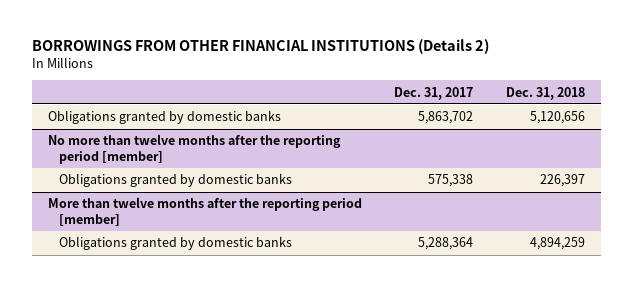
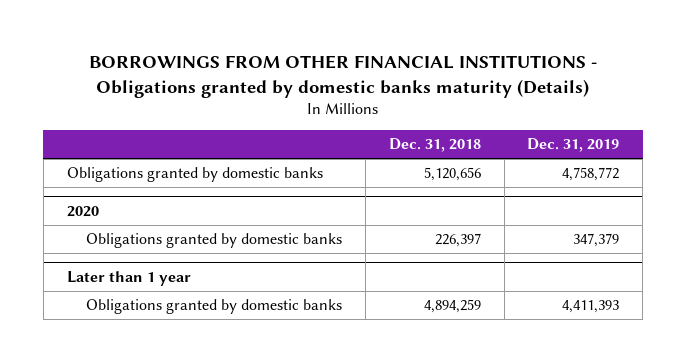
- BORROWINGS FROM OTHER FINANCIAL INSTITUTIONS (Details 2)
+ BORROWINGS FROM OTHER FINANCIAL INSTITUTIONS - Obligations granted by domestic banks maturity (Details)
- | Dec. 31, 2017 | Dec. 31, 2018
+ | Dec. 31, 2018 | Dec. 31, 2019
- No more than twelve months after the reporting period [member]
+ 2020
- More than twelve months after the reporting period [member]
+ Later than 1 year

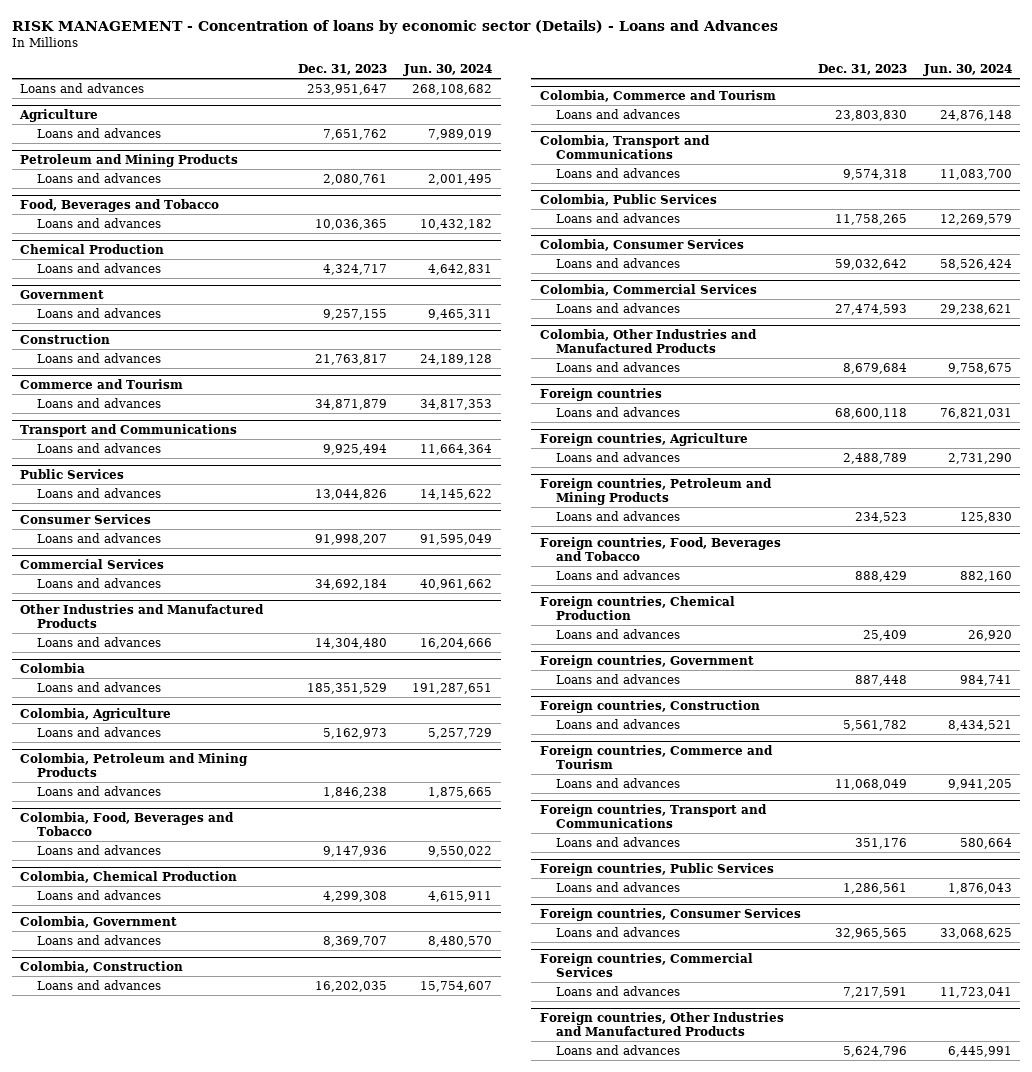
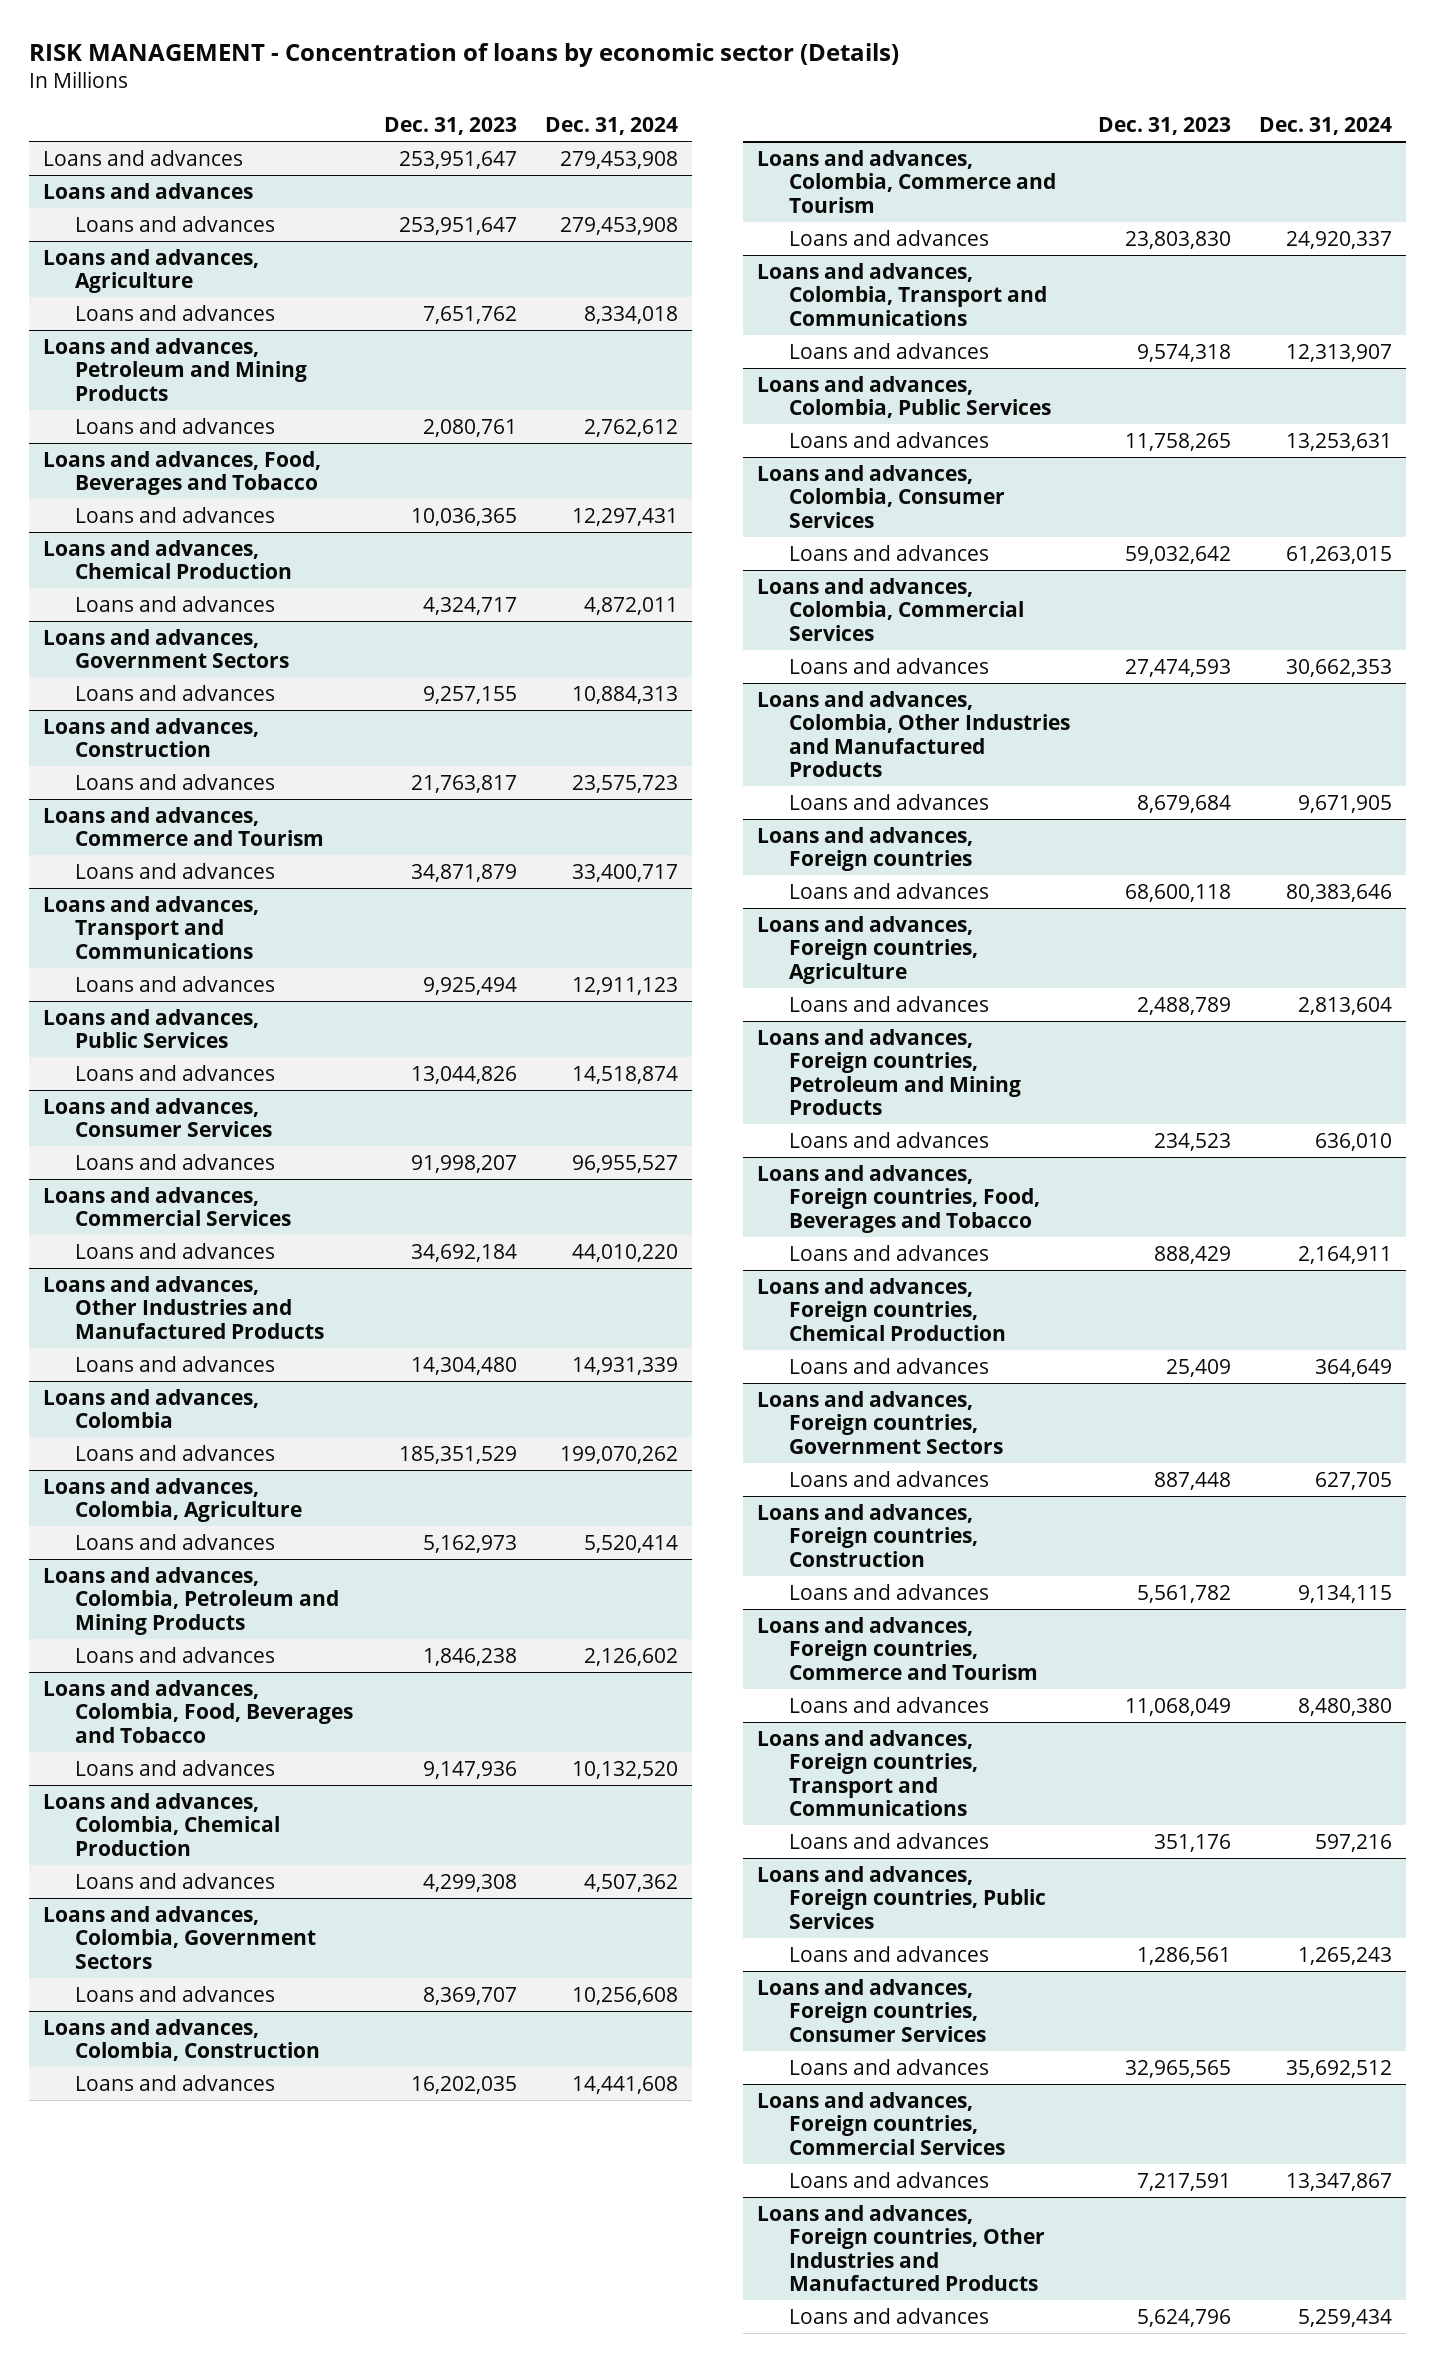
- RISK MANAGEMENT - Concentration of loans by economic sector (Details) - Loans and Advances
+ RISK MANAGEMENT - Concentration of loans by economic sector (Details)
- | Dec. 31, 2023 | Jun. 30, 2024
+ | Dec. 31, 2023 | Dec. 31, 2024
- Agriculture
+ Loans and advances
+ Loans and advances | 253,951,647 | 279,453,908
+ Loans and advances, Agriculture
- Petroleum and Mining Products
+ Loans and advances, Petroleum and Mining Products
- Food, Beverages and Tobacco
+ Loans and advances, Food, Beverages and Tobacco
- Chemical Production
+ Loans and advances, Chemical Production
- Government
+ Loans and advances, Government Sectors
- Construction
+ Loans and advances, Construction
- Commerce and Tourism
+ Loans and advances, Commerce and Tourism
- Transport and Communications
+ Loans and advances, Transport and Communications
- Public Services
+ Loans and advances, Public Services
- Consumer Services
+ Loans and advances, Consumer Services
- Commercial Services
+ Loans and advances, Commercial Services
- Other Industries and Manufactured Products
+ Loans and advances, Other Industries and Manufactured Products
- Colombia
+ Loans and advances, Colombia
- Colombia, Agriculture
+ Loans and advances, Colombia, Agriculture
- Colombia, Petroleum and Mining Products
+ Loans and advances, Colombia, Petroleum and Mining Products
- Colombia, Food, Beverages and Tobacco
+ Loans and advances, Colombia, Food, Beverages and Tobacco
- Colombia, Chemical Production
+ Loans and advances, Colombia, Chemical Production
- Colombia, Government
+ Loans and advances, Colombia, Government Sectors
- Colombia, Construction
+ Loans and advances, Colombia, Construction
- Colombia, Commerce and Tourism
+ Loans and advances, Colombia, Commerce and Tourism
- Colombia, Transport and Communications
+ Loans and advances, Colombia, Transport and Communications
- Colombia, Public Services
+ Loans and advances, Colombia, Public Services
- Colombia, Consumer Services
+ Loans and advances, Colombia, Consumer Services
- Colombia, Commercial Services
+ Loans and advances, Colombia, Commercial Services
- Colombia, Other Industries and Manufactured Products
+ Loans and advances, Colombia, Other Industries and Manufactured Products
- Foreign countries
+ Loans and advances, Foreign countries
- Foreign countries, Agriculture
+ Loans and advances, Foreign countries, Agriculture
- Foreign countries, Petroleum and Mining Products
+ Loans and advances, Foreign countries, Petroleum and Mining Products
- Foreign countries, Food, Beverages and Tobacco
+ Loans and advances, Foreign countries, Food, Beverages and Tobacco
- Foreign countries, Chemical Production
+ Loans and advances, Foreign countries, Chemical Production
- Foreign countries, Government
+ Loans and advances, Foreign countries, Government Sectors
- Foreign countries, Construction
+ Loans and advances, Foreign countries, Construction
- Foreign countries, Commerce and Tourism
+ Loans and advances, Foreign countries, Commerce and Tourism
- Foreign countries, Transport and Communications
+ Loans and advances, Foreign countries, Transport and Communications
- Foreign countries, Public Services
+ Loans and advances, Foreign countries, Public Services
- Foreign countries, Consumer Services
+ Loans and advances, Foreign countries, Consumer Services
- Foreign countries, Commercial Services
+ Loans and advances, Foreign countries, Commercial Services
- Foreign countries, Other Industries and Manufactured Products
+ Loans and advances, Foreign countries, Other Industries and Manufactured Products

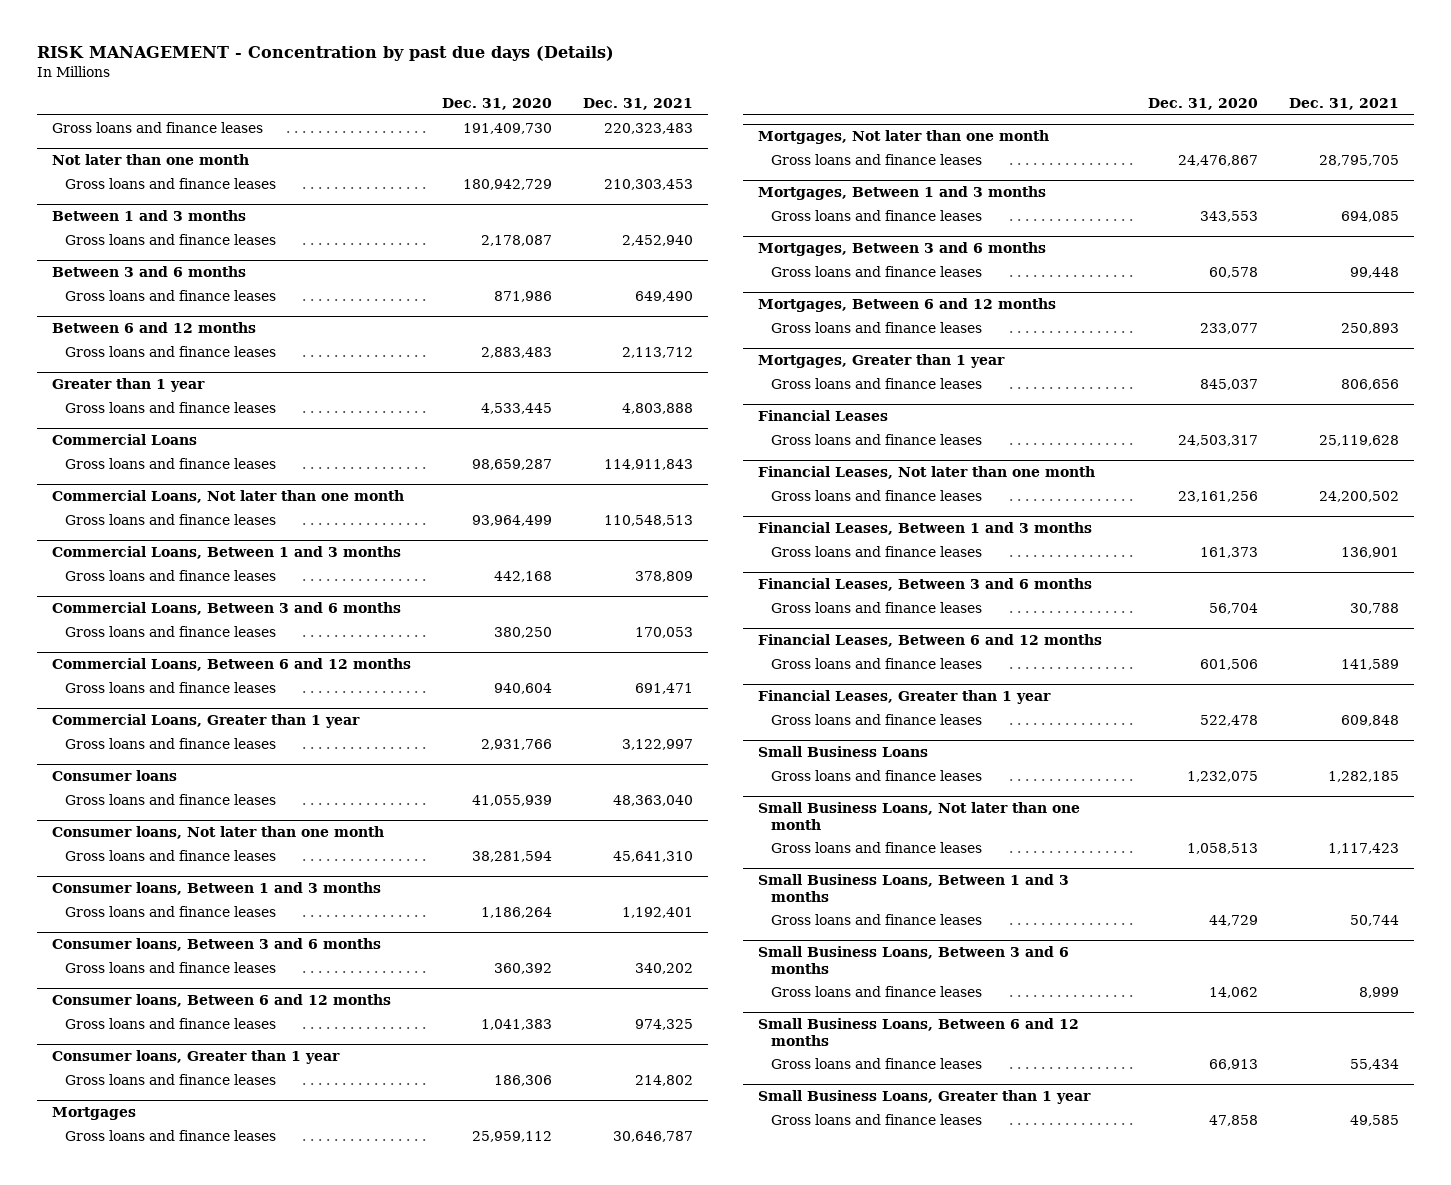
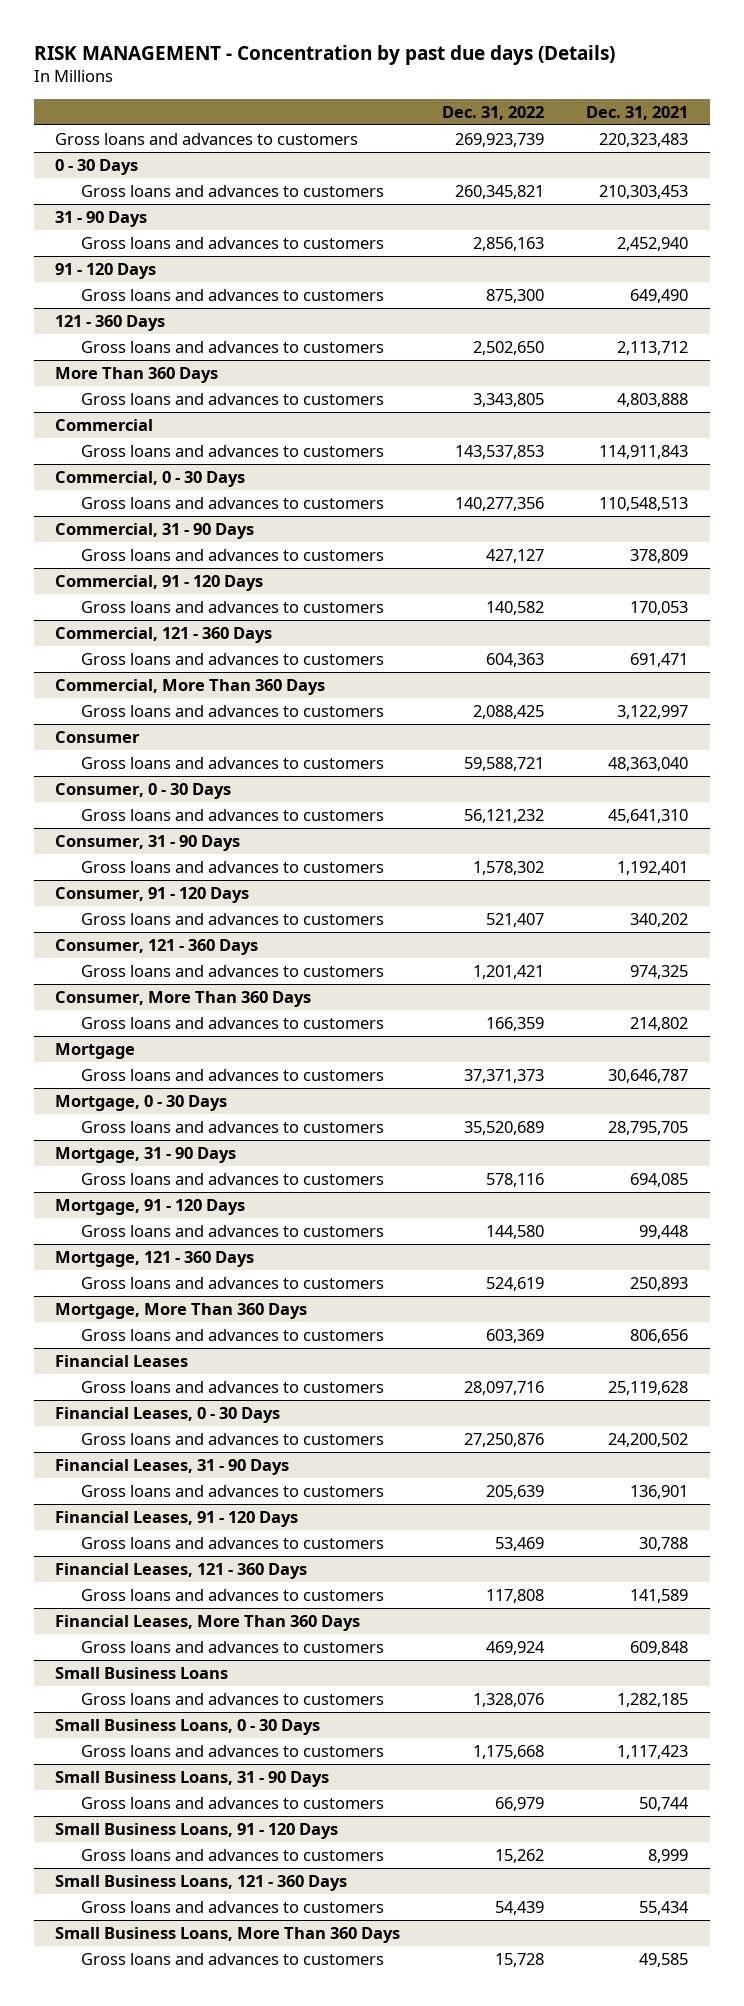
- | Dec. 31, 2020 | Dec. 31, 2021
+ | Dec. 31, 2022 | Dec. 31, 2021
- Gross loans and finance leases | 191,409,730 | 220,323,483
- Not later than one month
- Gross loans and finance leases | 180,942,729 | 210,303,453
- Between 1 and 3 months
- Gross loans and finance leases | 2,178,087 | 2,452,940
- Between 3 and 6 months
- Gross loans and finance leases | 871,986 | 649,490
- Between 6 and 12 months
- Gross loans and finance leases | 2,883,483 | 2,113,712
- Greater than 1 year
- Gross loans and finance leases | 4,533,445 | 4,803,888
- Commercial Loans
- Gross loans and finance leases | 98,659,287 | 114,911,843
- Commercial Loans, Not later than one month
- Gross loans and finance leases | 93,964,499 | 110,548,513
- Commercial Loans, Between 1 and 3 months
- Gross loans and finance leases | 442,168 | 378,809
- Commercial Loans, Between 3 and 6 months
- Gross loans and finance leases | 380,250 | 170,053
- Commercial Loans, Between 6 and 12 months
- Gross loans and finance leases | 940,604 | 691,471
- Commercial Loans, Greater than 1 year
- Gross loans and finance leases | 2,931,766 | 3,122,997
- Consumer loans
- Gross loans and finance leases | 41,055,939 | 48,363,040
- Consumer loans, Not later than one month
- Gross loans and finance leases | 38,281,594 | 45,641,310
- Consumer loans, Between 1 and 3 months
- Gross loans and finance leases | 1,186,264 | 1,192,401
- Consumer loans, Between 3 and 6 months
- Gross loans and finance leases | 360,392 | 340,202
- Consumer loans, Between 6 and 12 months
- Gross loans and finance leases | 1,041,383 | 974,325
- Consumer loans, Greater than 1 year
- Gross loans and finance leases | 186,306 | 214,802
- Mortgages
- Gross loans and finance leases | 25,959,112 | 30,646,787
- Mortgages, Not later than one month
- Gross loans and finance leases | 24,476,867 | 28,795,705
- Mortgages, Between 1 and 3 months
- Gross loans and finance leases | 343,553 | 694,085
- Mortgages, Between 3 and 6 months
- Gross loans and finance leases | 60,578 | 99,448
- Mortgages, Between 6 and 12 months
- Gross loans and finance leases | 233,077 | 250,893
- Mortgages, Greater than 1 year
- Gross loans and finance leases | 845,037 | 806,656
+ Gross loans and advances to customers | 269,923,739 | 220,323,483
+ 0 - 30 Days
+ Gross loans and advances to customers | 260,345,821 | 210,303,453
+ 31 - 90 Days
+ Gross loans and advances to customers | 2,856,163 | 2,452,940
+ 91 - 120 Days
+ Gross loans and advances to customers | 875,300 | 649,490
+ 121 - 360 Days
+ Gross loans and advances to customers | 2,502,650 | 2,113,712
+ More Than 360 Days
+ Gross loans and advances to customers | 3,343,805 | 4,803,888
+ Commercial
+ Gross loans and advances to customers | 143,537,853 | 114,911,843
+ Commercial, 0 - 30 Days
+ Gross loans and advances to customers | 140,277,356 | 110,548,513
+ Commercial, 31 - 90 Days
+ Gross loans and advances to customers | 427,127 | 378,809
+ Commercial, 91 - 120 Days
+ Gross loans and advances to customers | 140,582 | 170,053
+ Commercial, 121 - 360 Days
+ Gross loans and advances to customers | 604,363 | 691,471
+ Commercial, More Than 360 Days
+ Gross loans and advances to customers | 2,088,425 | 3,122,997
+ Consumer
+ Gross loans and advances to customers | 59,588,721 | 48,363,040
+ Consumer, 0 - 30 Days
+ Gross loans and advances to customers | 56,121,232 | 45,641,310
+ Consumer, 31 - 90 Days
+ Gross loans and advances to customers | 1,578,302 | 1,192,401
+ Consumer, 91 - 120 Days
+ Gross loans and advances to customers | 521,407 | 340,202
+ Consumer, 121 - 360 Days
+ Gross loans and advances to customers | 1,201,421 | 974,325
+ Consumer, More Than 360 Days
+ Gross loans and advances to customers | 166,359 | 214,802
+ Mortgage
+ Gross loans and advances to customers | 37,371,373 | 30,646,787
+ Mortgage, 0 - 30 Days
+ Gross loans and advances to customers | 35,520,689 | 28,795,705
+ Mortgage, 31 - 90 Days
+ Gross loans and advances to customers | 578,116 | 694,085
+ Mortgage, 91 - 120 Days
+ Gross loans and advances to customers | 144,580 | 99,448
+ Mortgage, 121 - 360 Days
+ Gross loans and advances to customers | 524,619 | 250,893
+ Mortgage, More Than 360 Days
+ Gross loans and advances to customers | 603,369 | 806,656
@ Financial Leases
- Gross loans and finance leases | 24,503,317 | 25,119,628
- Financial Leases, Not later than one month
- Gross loans and finance leases | 23,161,256 | 24,200,502
- Financial Leases, Between 1 and 3 months
- Gross loans and finance leases | 161,373 | 136,901
- Financial Leases, Between 3 and 6 months
- Gross loans and finance leases | 56,704 | 30,788
- Financial Leases, Between 6 and 12 months
- Gross loans and finance leases | 601,506 | 141,589
- Financial Leases, Greater than 1 year
- Gross loans and finance leases | 522,478 | 609,848
@ Financial Leases
+ Gross loans and advances to customers | 28,097,716 | 25,119,628
+ Financial Leases, 0 - 30 Days
+ Gross loans and advances to customers | 27,250,876 | 24,200,502
+ Financial Leases, 31 - 90 Days
+ Gross loans and advances to customers | 205,639 | 136,901
+ Financial Leases, 91 - 120 Days
+ Gross loans and advances to customers | 53,469 | 30,788
+ Financial Leases, 121 - 360 Days
+ Gross loans and advances to customers | 117,808 | 141,589
+ Financial Leases, More Than 360 Days
+ Gross loans and advances to customers | 469,924 | 609,848
@ Small Business Loans
- Gross loans and finance leases | 1,232,075 | 1,282,185
- Small Business Loans, Not later than one month
- Gross loans and finance leases | 1,058,513 | 1,117,423
- Small Business Loans, Between 1 and 3 months
- Gross loans and finance leases | 44,729 | 50,744
- Small Business Loans, Between 3 and 6 months
- Gross loans and finance leases | 14,062 | 8,999
- Small Business Loans, Between 6 and 12 months
- Gross loans and finance leases | 66,913 | 55,434
- Small Business Loans, Greater than 1 year
- Gross loans and finance leases | 47,858 | 49,585
@ Small Business Loans
+ Gross loans and advances to customers | 1,328,076 | 1,282,185
+ Small Business Loans, 0 - 30 Days
+ Gross loans and advances to customers | 1,175,668 | 1,117,423
+ Small Business Loans, 31 - 90 Days
+ Gross loans and advances to customers | 66,979 | 50,744
+ Small Business Loans, 91 - 120 Days
+ Gross loans and advances to customers | 15,262 | 8,999
+ Small Business Loans, 121 - 360 Days
+ Gross loans and advances to customers | 54,439 | 55,434
+ Small Business Loans, More Than 360 Days
+ Gross loans and advances to customers | 15,728 | 49,585

